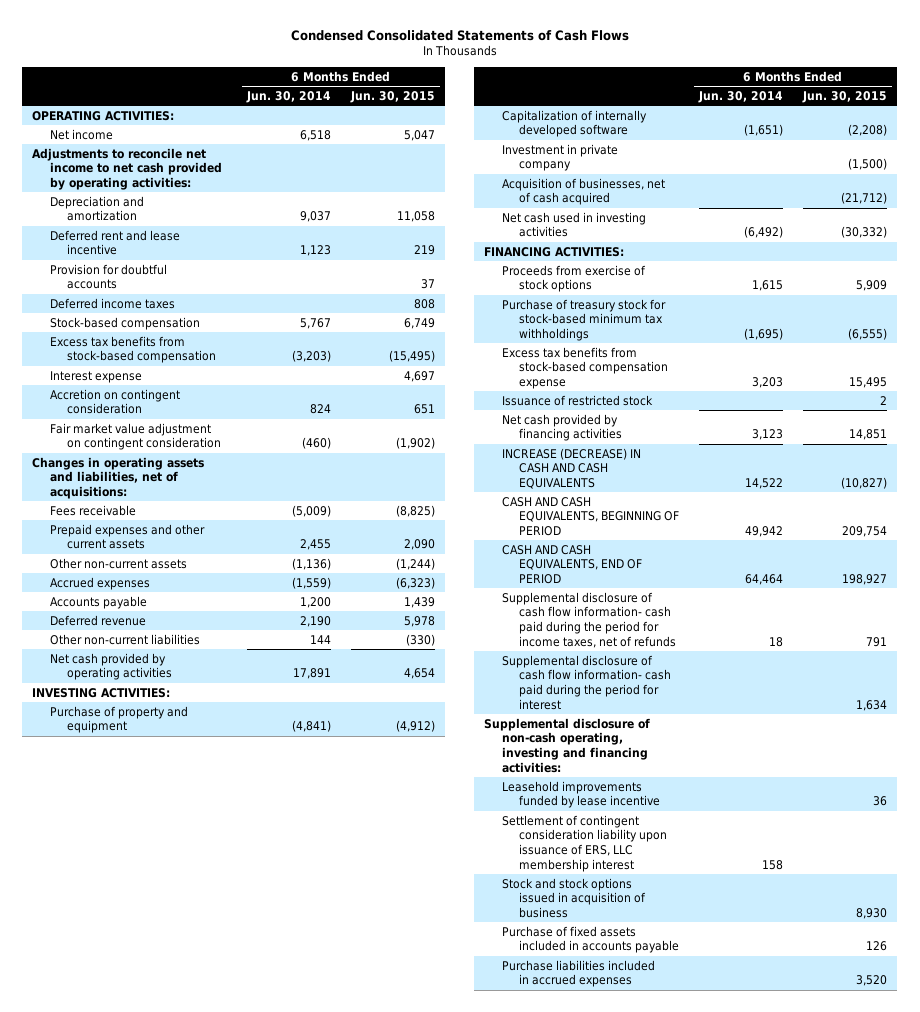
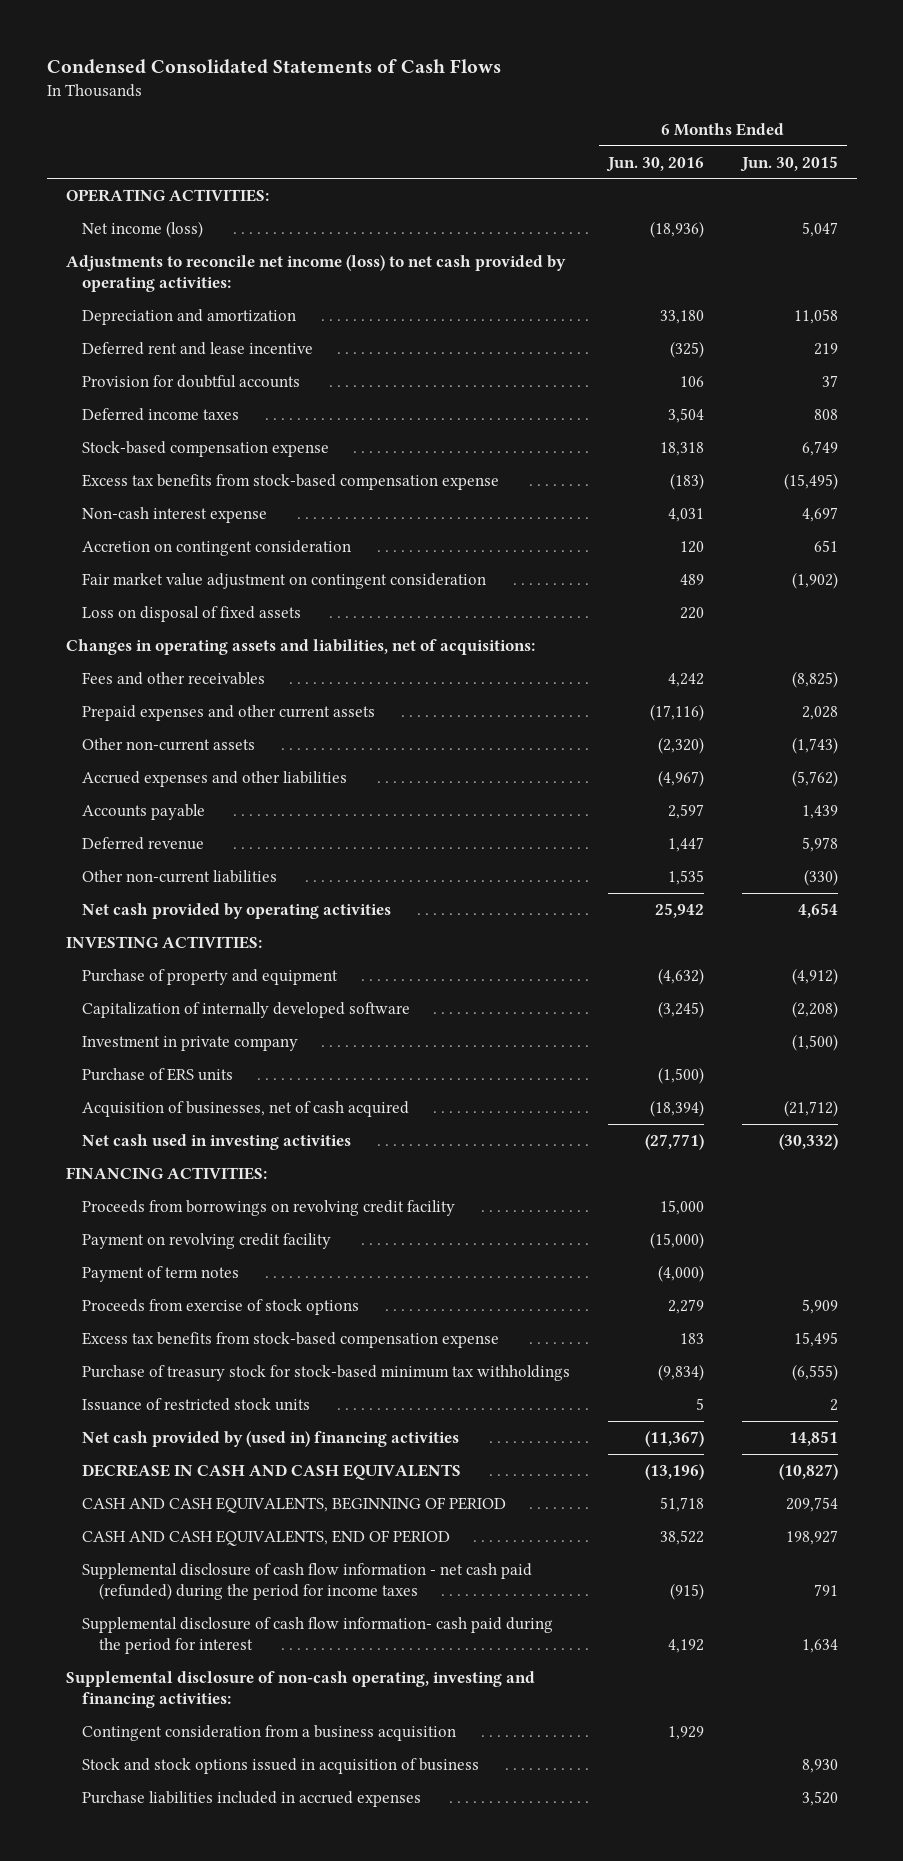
- | 6 Months Ended Jun. 30, 2014 | 6 Months Ended Jun. 30, 2015
+ | 6 Months Ended Jun. 30, 2016 | 6 Months Ended Jun. 30, 2015
- Net income | 6,518 | 5,047
- Adjustments to reconcile net income to net cash provided by operating activities:
+ Net income (loss) | (18,936) | 5,047
+ Adjustments to reconcile net income (loss) to net cash provided by operating activities:
- Stock-based compensation | 5,767 | 6,749
- Excess tax benefits from stock-based compensation | (3,203) | (15,495)
- Interest expense | | 4,697
+ Stock-based compensation expense | 18,318 | 6,749
+ Excess tax benefits from stock-based compensation expense | (183) | (15,495)
+ Non-cash interest expense | 4,031 | 4,697
+ Loss on disposal of fixed assets | 220 |
- Fees receivable | (5,009) | (8,825)
- Prepaid expenses and other current assets | 2,455 | 2,090
- Other non-current assets | (1,136) | (1,244)
- Accrued expenses | (1,559) | (6,323)
+ Fees and other receivables | 4,242 | (8,825)
+ Prepaid expenses and other current assets | (17,116) | 2,028
+ Other non-current assets | (2,320) | (1,743)
+ Accrued expenses and other liabilities | (4,967) | (5,762)
+ Purchase of ERS units | (1,500) |
+ Proceeds from borrowings on revolving credit facility | 15,000 |
+ Payment on revolving credit facility | (15,000) |
+ Payment of term notes | (4,000) |
- Issuance of restricted stock | | 2
- Net cash provided by financing activities | 3,123 | 14,851
- INCREASE (DECREASE) IN CASH AND CASH EQUIVALENTS | 14,522 | (10,827)
moved down: Purchase of treasury stock for stock-based minimum tax withholdings | (9,834) | (6,555)
+ Issuance of restricted stock units | 5 | 2
+ Net cash provided by (used in) financing activities | (11,367) | 14,851
+ DECREASE IN CASH AND CASH EQUIVALENTS | (13,196) | (10,827)
- Supplemental disclosure of cash flow information- cash paid during the period for income taxes, net of refunds | 18 | 791
+ Supplemental disclosure of cash flow information - net cash paid (refunded) during the period for income taxes | (915) | 791
- Leasehold improvements funded by lease incentive | | 36
- Settlement of contingent consideration liability upon issuance of ERS, LLC membership interest | 158 |
+ Contingent consideration from a business acquisition | 1,929 |
- Purchase of fixed assets included in accounts payable | | 126

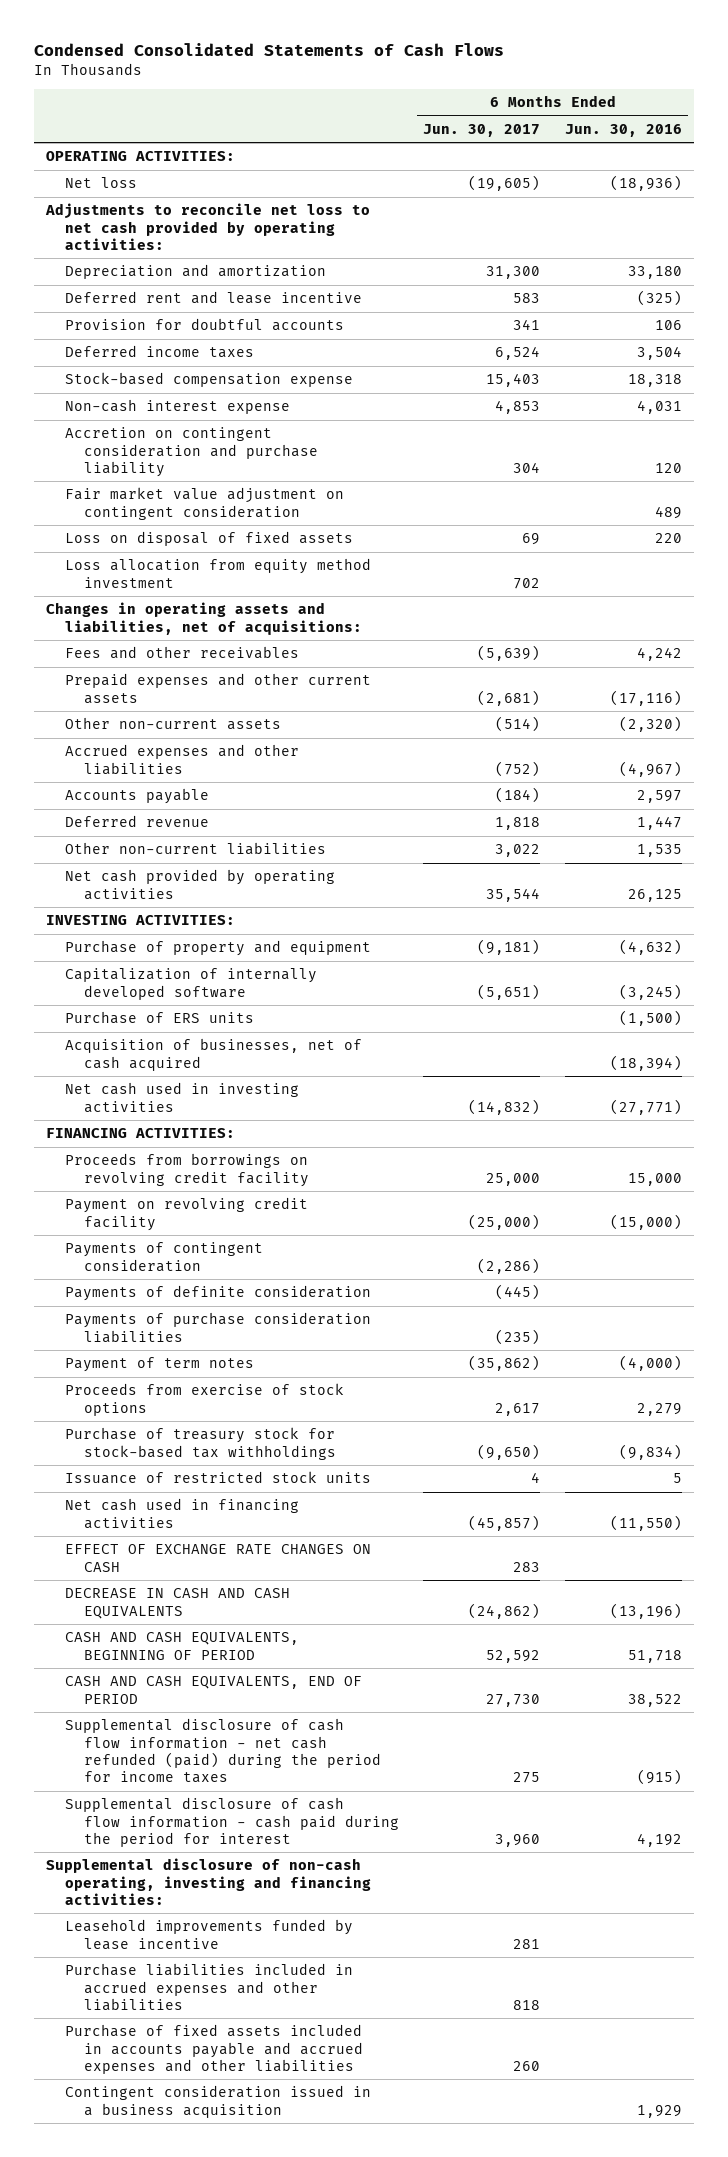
- | 6 Months Ended Jun. 30, 2016 | 6 Months Ended Jun. 30, 2015
+ | 6 Months Ended Jun. 30, 2017 | 6 Months Ended Jun. 30, 2016
- Net income (loss) | (18,936) | 5,047
- Adjustments to reconcile net income (loss) to net cash provided by operating activities:
+ Net loss | (19,605) | (18,936)
+ Adjustments to reconcile net loss to net cash provided by operating activities:
- Excess tax benefits from stock-based compensation expense | (183) | (15,495)
- Accretion on contingent consideration | 120 | 651
+ Accretion on contingent consideration and purchase liability | 304 | 120
+ Loss allocation from equity method investment | 702 |
- Net cash provided by operating activities | 25,942 | 4,654
+ Net cash provided by operating activities | 35,544 | 26,125
- Investment in private company | | (1,500)
+ Payments of contingent consideration | (2,286) |
+ Payments of definite consideration | (445) |
+ Payments of purchase consideration liabilities | (235) |
- Excess tax benefits from stock-based compensation expense | 183 | 15,495
- Purchase of treasury stock for stock-based minimum tax withholdings | (9,834) | (6,555)
+ Purchase of treasury stock for stock-based tax withholdings | (9,650) | (9,834)
- Net cash provided by (used in) financing activities | (11,367) | 14,851
+ Net cash used in financing activities | (45,857) | (11,550)
+ EFFECT OF EXCHANGE RATE CHANGES ON CASH | 283 |
- Supplemental disclosure of cash flow information - net cash paid (refunded) during the period for income taxes | (915) | 791
- Supplemental disclosure of cash flow information- cash paid during the period for interest | 4,192 | 1,634
+ Supplemental disclosure of cash flow information - net cash refunded (paid) during the period for income taxes | 275 | (915)
+ Supplemental disclosure of cash flow information - cash paid during the period for interest | 3,960 | 4,192
- Contingent consideration from a business acquisition | 1,929 |
- Stock and stock options issued in acquisition of business | | 8,930
- Purchase liabilities included in accrued expenses | | 3,520
+ Leasehold improvements funded by lease incentive | 281 |
+ Purchase liabilities included in accrued expenses and other liabilities | 818 |
+ Purchase of fixed assets included in accounts payable and accrued expenses and other liabilities | 260 |
+ Contingent consideration issued in a business acquisition | | 1,929

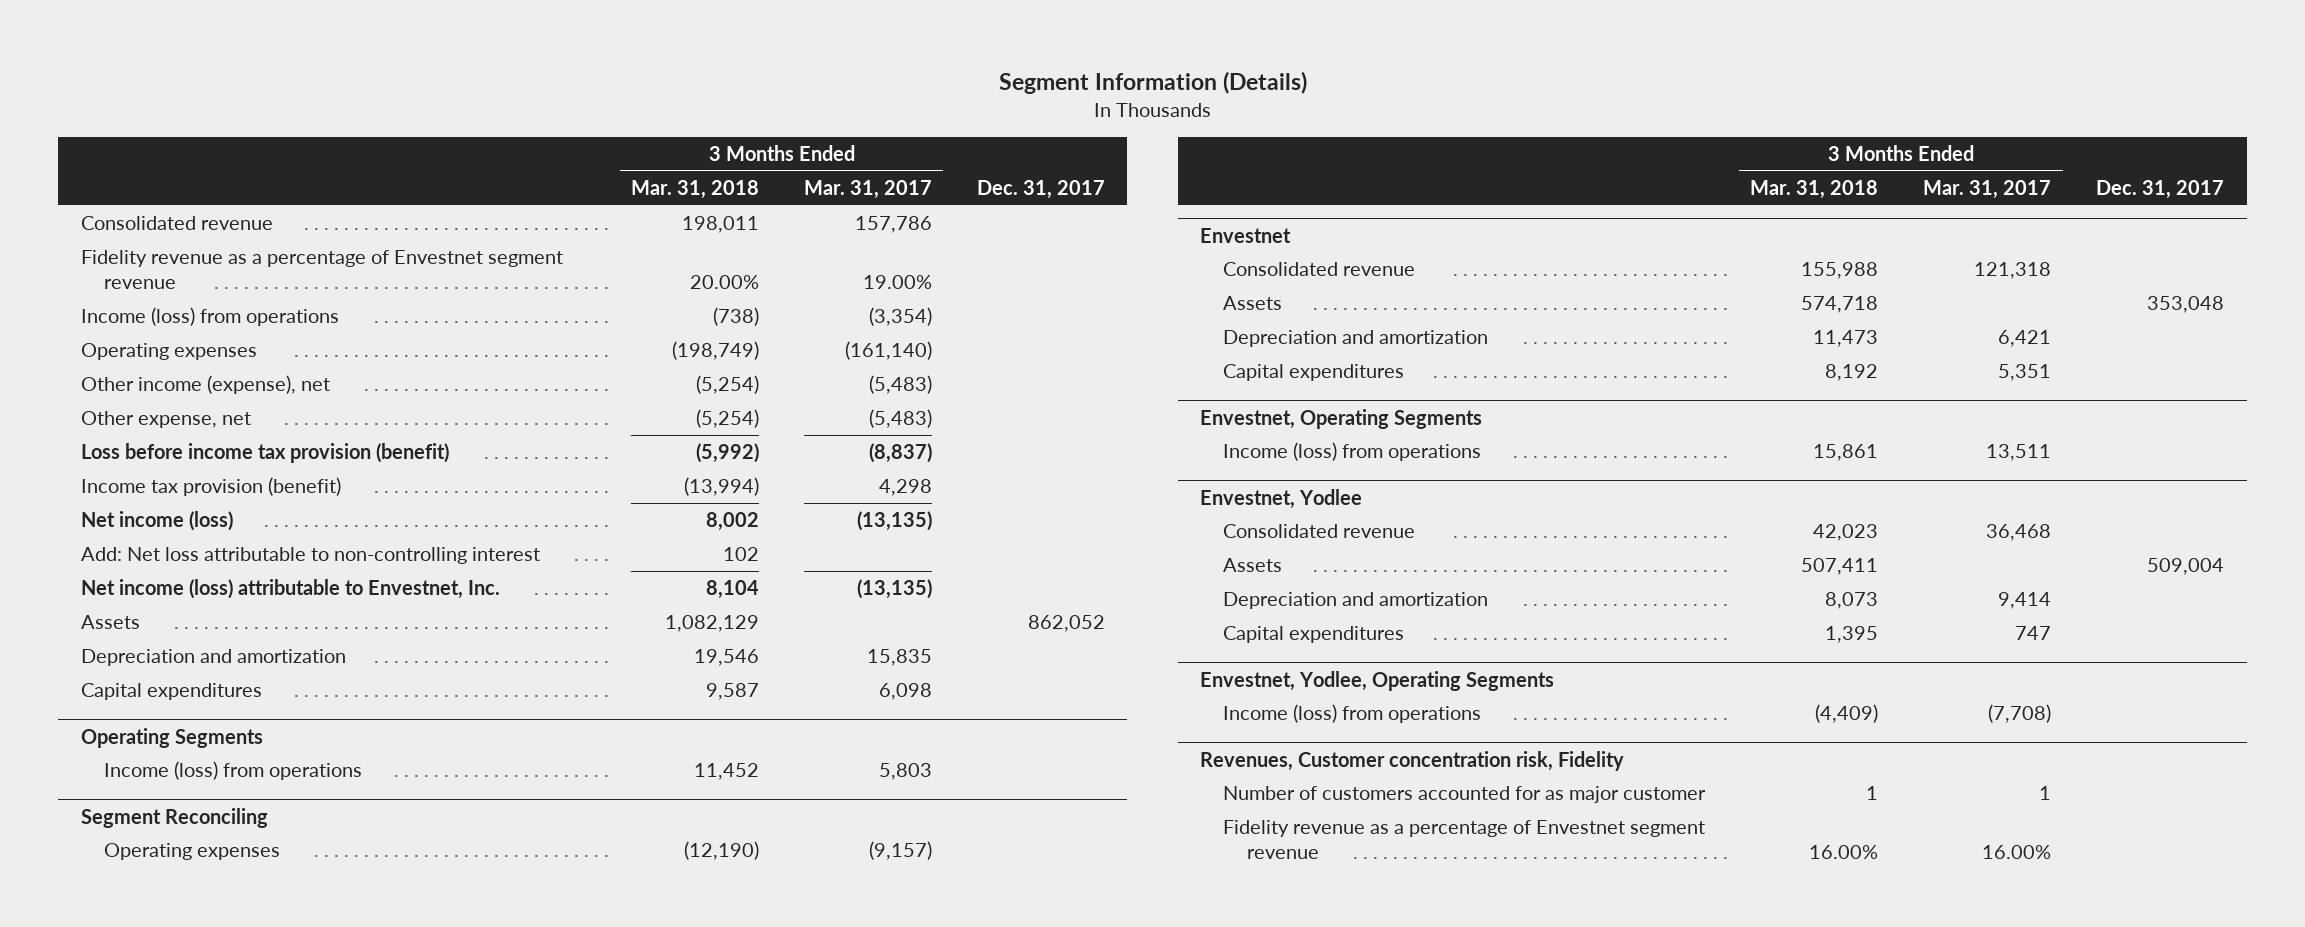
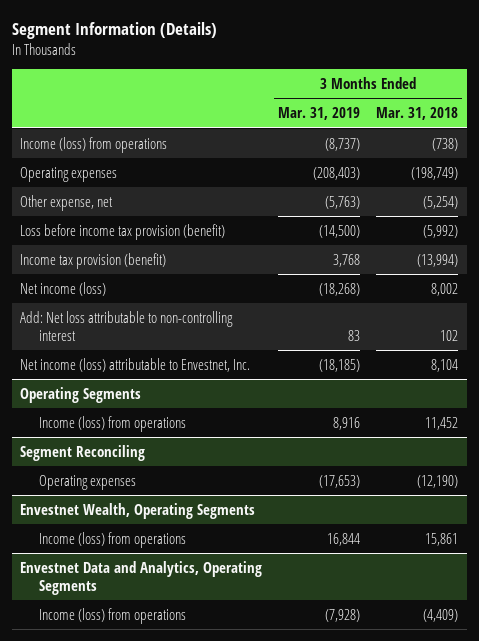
- | 3 Months Ended Mar. 31, 2018 | 3 Months Ended Mar. 31, 2017 | Dec. 31, 2017
+ | 3 Months Ended Mar. 31, 2019 | 3 Months Ended Mar. 31, 2018
- Consolidated revenue | 198,011 | 157,786 |
- Fidelity revenue as a percentage of Envestnet segment revenue | 20.00% | 19.00% |
- Other income (expense), net | (5,254) | (5,483) |
- Assets | 1,082,129 | | 862,052
- Depreciation and amortization | 19,546 | 15,835 |
- Capital expenditures | 9,587 | 6,098 |
- Envestnet
- Consolidated revenue | 155,988 | 121,318 |
- Assets | 574,718 | | 353,048
- Depreciation and amortization | 11,473 | 6,421 |
- Capital expenditures | 8,192 | 5,351 |
- Envestnet, Operating Segments
+ Envestnet Wealth, Operating Segments
- Envestnet, Yodlee
- Consolidated revenue | 42,023 | 36,468 |
- Assets | 507,411 | | 509,004
- Depreciation and amortization | 8,073 | 9,414 |
- Capital expenditures | 1,395 | 747 |
- Envestnet, Yodlee, Operating Segments
+ Envestnet Data and Analytics, Operating Segments
- Revenues, Customer concentration risk, Fidelity
- Number of customers accounted for as major customer | 1 | 1 |
- Fidelity revenue as a percentage of Envestnet segment revenue | 16.00% | 16.00% |

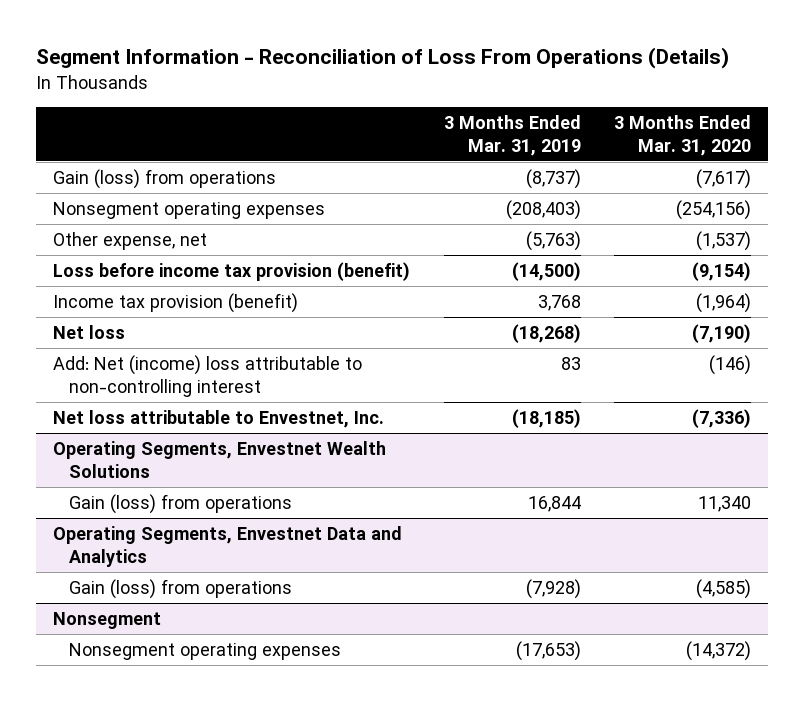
- Segment Information (Details)
+ Segment Information - Reconciliation of Loss From Operations (Details)
- | 3 Months Ended Mar. 31, 2019 | 3 Months Ended Mar. 31, 2018
+ | 3 Months Ended Mar. 31, 2019 | 3 Months Ended Mar. 31, 2020
- Income (loss) from operations | (8,737) | (738)
- Operating expenses | (208,403) | (198,749)
+ Gain (loss) from operations | (8,737) | (7,617)
+ Nonsegment operating expenses | (208,403) | (254,156)
- Net income (loss) | (18,268) | 8,002
- Add: Net loss attributable to non-controlling interest | 83 | 102
- Net income (loss) attributable to Envestnet, Inc. | (18,185) | 8,104
- Operating Segments
- Income (loss) from operations | 8,916 | 11,452
- Segment Reconciling
- Operating expenses | (17,653) | (12,190)
- Envestnet Wealth, Operating Segments
- Income (loss) from operations | 16,844 | 15,861
- Envestnet Data and Analytics, Operating Segments
- Income (loss) from operations | (7,928) | (4,409)
+ Net loss | (18,268) | (7,190)
+ Add: Net (income) loss attributable to non-controlling interest | 83 | (146)
+ Net loss attributable to Envestnet, Inc. | (18,185) | (7,336)
+ Operating Segments, Envestnet Wealth Solutions
+ Gain (loss) from operations | 16,844 | 11,340
+ Operating Segments, Envestnet Data and Analytics
+ Gain (loss) from operations | (7,928) | (4,585)
+ Nonsegment
+ Nonsegment operating expenses | (17,653) | (14,372)

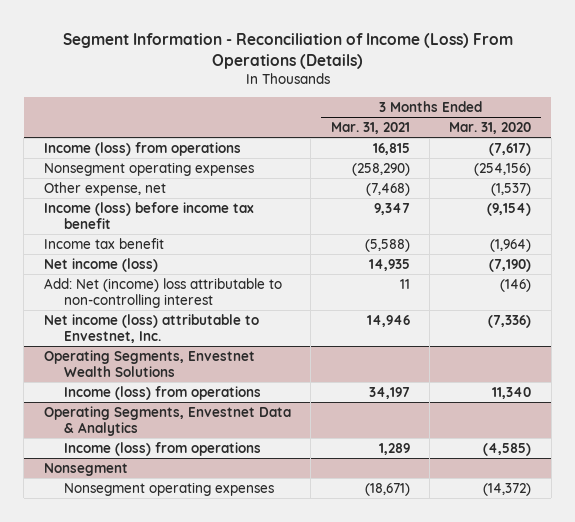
- Segment Information - Reconciliation of Loss From Operations (Details)
+ Segment Information - Reconciliation of Income (Loss) From Operations (Details)
- | 3 Months Ended Mar. 31, 2019 | 3 Months Ended Mar. 31, 2020
+ | 3 Months Ended Mar. 31, 2021 | 3 Months Ended Mar. 31, 2020
- Gain (loss) from operations | (8,737) | (7,617)
+ Income (loss) from operations | 16,815 | (7,617)
- Loss before income tax provision (benefit) | (14,500) | (9,154)
- Income tax provision (benefit) | 3,768 | (1,964)
- Net loss | (18,268) | (7,190)
+ Income (loss) before income tax benefit | 9,347 | (9,154)
+ Income tax benefit | (5,588) | (1,964)
+ Net income (loss) | 14,935 | (7,190)
- Net loss attributable to Envestnet, Inc. | (18,185) | (7,336)
+ Net income (loss) attributable to Envestnet, Inc. | 14,946 | (7,336)
@ Operating Segments, Envestnet Wealth Solutions
- Gain (loss) from operations | 16,844 | 11,340
- Operating Segments, Envestnet Data and Analytics
- Gain (loss) from operations | (7,928) | (4,585)
@ Operating Segments, Envestnet Wealth Solutions
+ Income (loss) from operations | 34,197 | 11,340
+ Operating Segments, Envestnet Data & Analytics
+ Income (loss) from operations | 1,289 | (4,585)

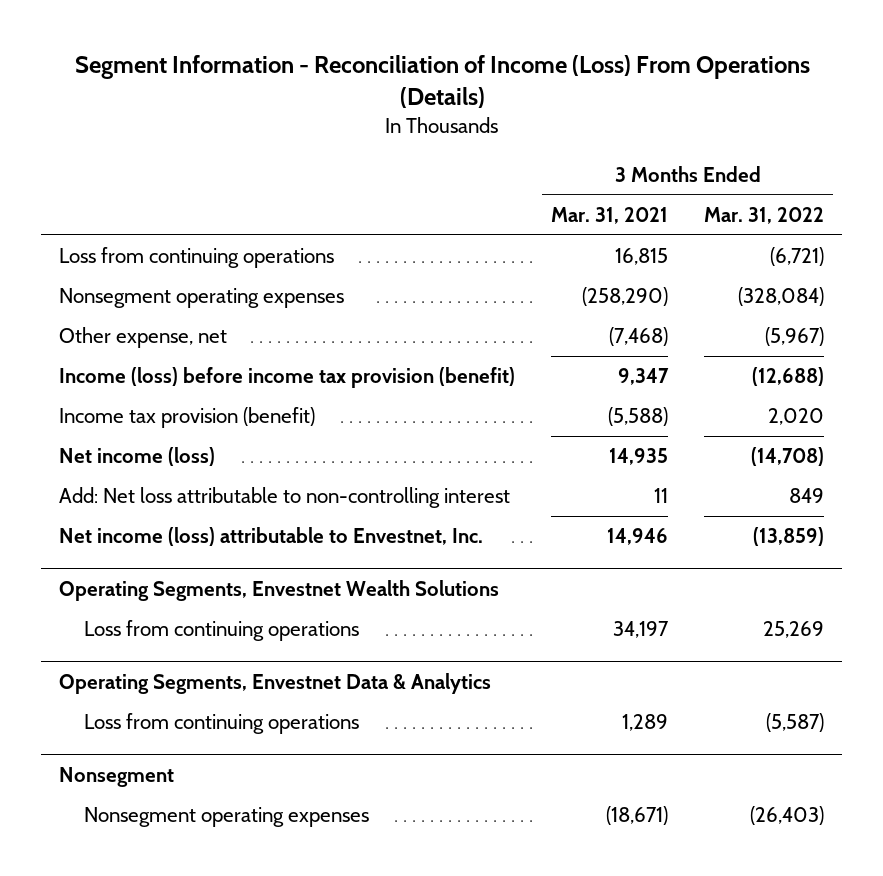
- | 3 Months Ended Mar. 31, 2021 | 3 Months Ended Mar. 31, 2020
+ | 3 Months Ended Mar. 31, 2021 | 3 Months Ended Mar. 31, 2022
- Income (loss) from operations | 16,815 | (7,617)
+ Loss from continuing operations | 16,815 | (6,721)
- Income (loss) before income tax benefit | 9,347 | (9,154)
- Income tax benefit | (5,588) | (1,964)
+ Income (loss) before income tax provision (benefit) | 9,347 | (12,688)
+ Income tax provision (benefit) | (5,588) | 2,020
- Add: Net (income) loss attributable to non-controlling interest | 11 | (146)
+ Add: Net loss attributable to non-controlling interest | 11 | 849
@ Operating Segments, Envestnet Wealth Solutions
- Income (loss) from operations | 34,197 | 11,340
+ Loss from continuing operations | 34,197 | 25,269
@ Operating Segments, Envestnet Data & Analytics
- Income (loss) from operations | 1,289 | (4,585)
+ Loss from continuing operations | 1,289 | (5,587)

